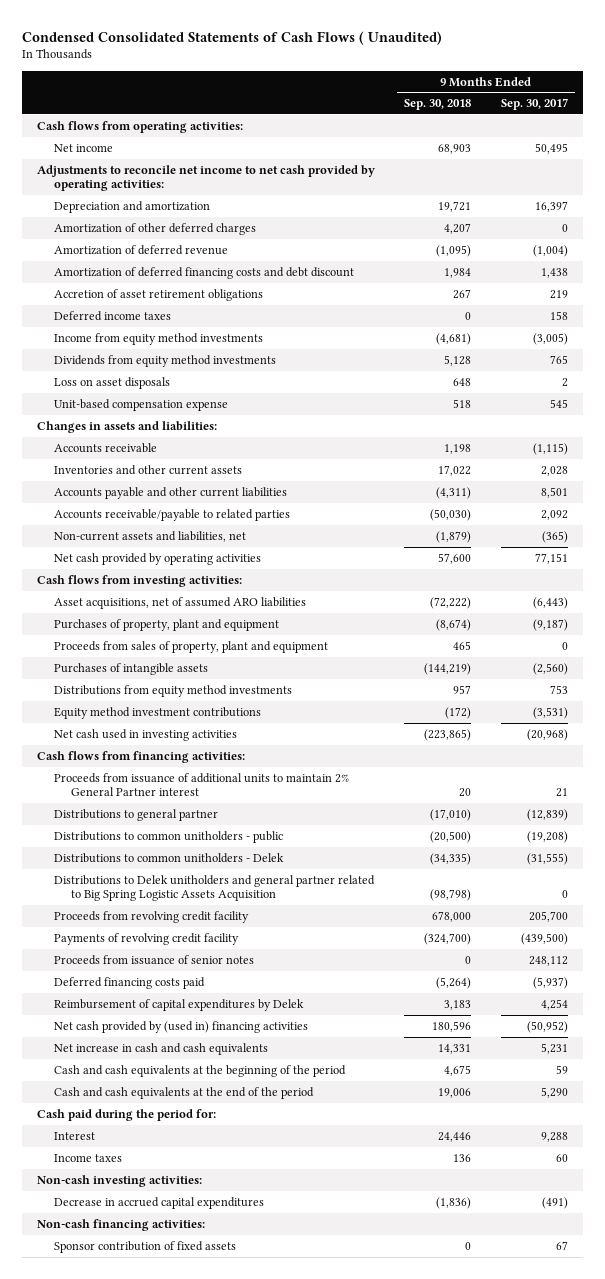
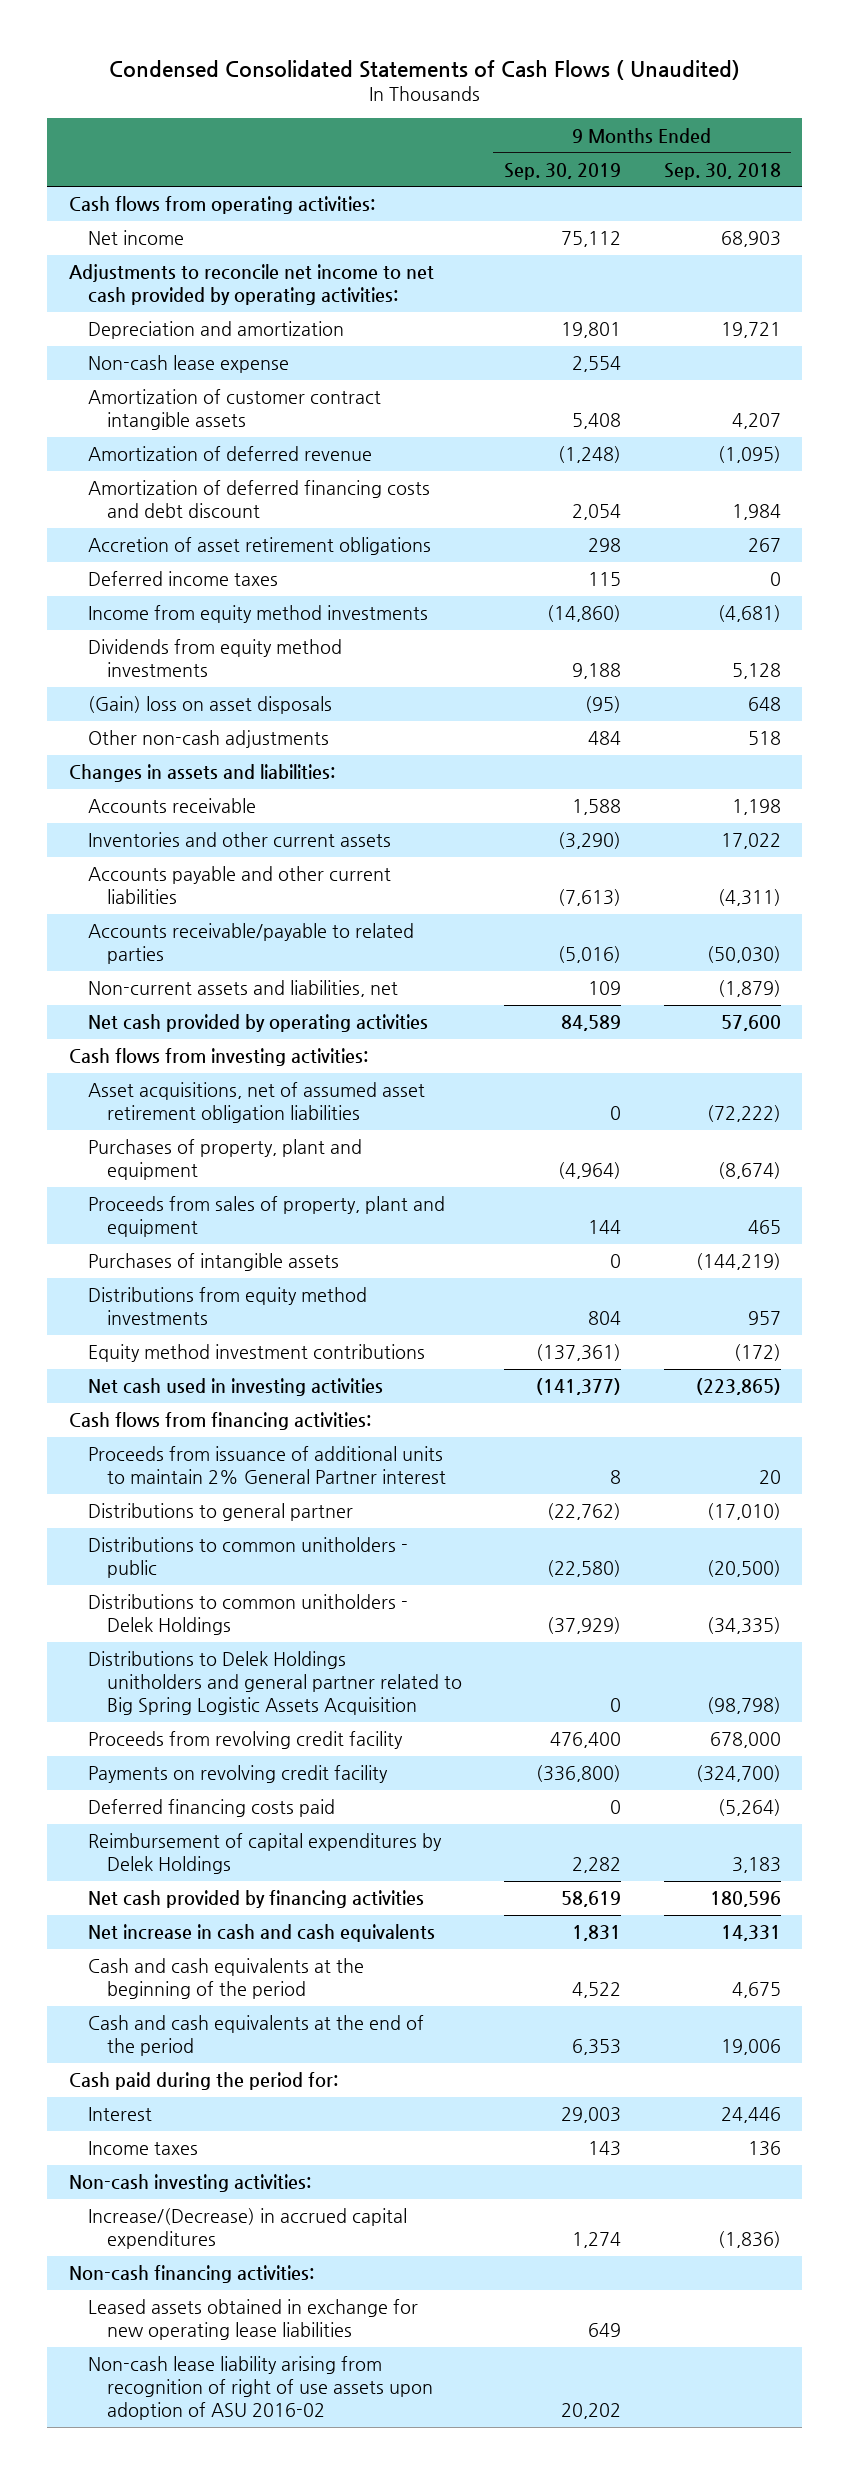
- | 9 Months Ended Sep. 30, 2018 | 9 Months Ended Sep. 30, 2017
+ | 9 Months Ended Sep. 30, 2019 | 9 Months Ended Sep. 30, 2018
- Amortization of other deferred charges | 4,207 | 0
+ Non-cash lease expense | 2,554 |
+ Amortization of customer contract intangible assets | 5,408 | 4,207
- Loss on asset disposals | 648 | 2
- Unit-based compensation expense | 518 | 545
+ (Gain) loss on asset disposals | (95) | 648
+ Other non-cash adjustments | 484 | 518
- Asset acquisitions, net of assumed ARO liabilities | (72,222) | (6,443)
+ Asset acquisitions, net of assumed asset retirement obligation liabilities | 0 | (72,222)
- Distributions to common unitholders - Delek | (34,335) | (31,555)
- Distributions to Delek unitholders and general partner related to Big Spring Logistic Assets Acquisition | (98,798) | 0
+ Distributions to common unitholders - Delek Holdings | (37,929) | (34,335)
+ Distributions to Delek Holdings unitholders and general partner related to Big Spring Logistic Assets Acquisition | 0 | (98,798)
- Payments of revolving credit facility | (324,700) | (439,500)
- Proceeds from issuance of senior notes | 0 | 248,112
+ Payments on revolving credit facility | (336,800) | (324,700)
- Reimbursement of capital expenditures by Delek | 3,183 | 4,254
- Net cash provided by (used in) financing activities | 180,596 | (50,952)
+ Reimbursement of capital expenditures by Delek Holdings | 2,282 | 3,183
+ Net cash provided by financing activities | 58,619 | 180,596
- Decrease in accrued capital expenditures | (1,836) | (491)
+ Increase/(Decrease) in accrued capital expenditures | 1,274 | (1,836)
- Sponsor contribution of fixed assets | 0 | 67
+ Leased assets obtained in exchange for new operating lease liabilities | 649 |
+ Non-cash lease liability arising from recognition of right of use assets upon adoption of ASU 2016-02 | 20,202 |

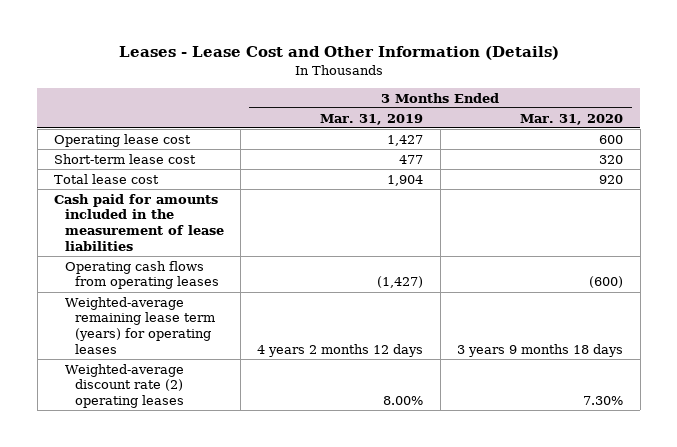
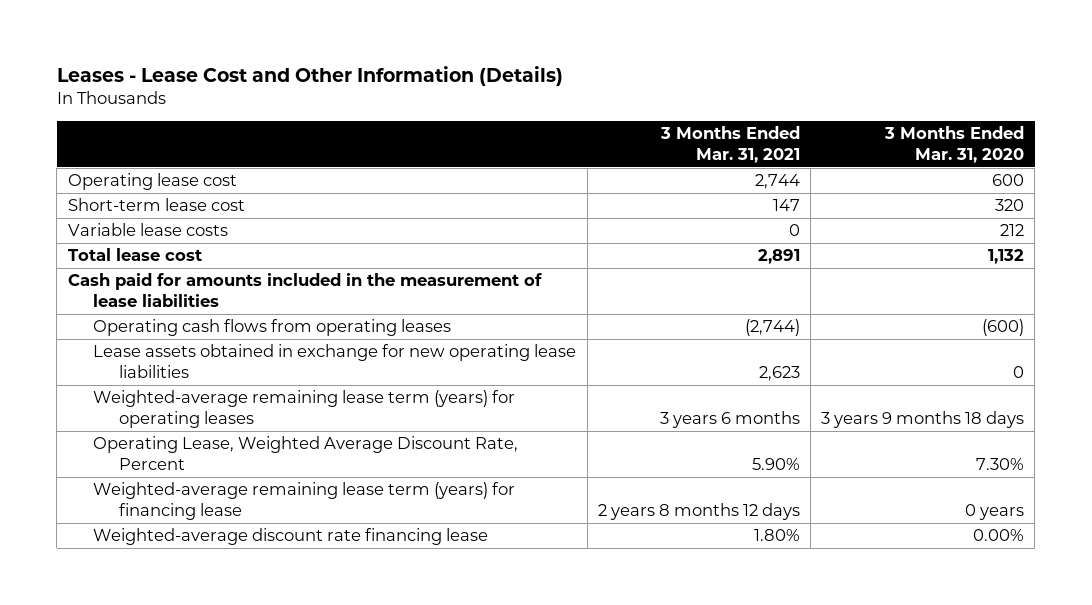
- | 3 Months Ended Mar. 31, 2019 | 3 Months Ended Mar. 31, 2020
+ | 3 Months Ended Mar. 31, 2021 | 3 Months Ended Mar. 31, 2020
- Total lease cost | 1,904 | 920
+ Variable lease costs | 0 | 212
+ Total lease cost | 2,891 | 1,132
+ Lease assets obtained in exchange for new operating lease liabilities | 2,623 | 0
- Weighted-average discount rate (2) operating leases | 8.00% | 7.30%
+ Operating Lease, Weighted Average Discount Rate, Percent | 5.90% | 7.30%
+ Weighted-average remaining lease term (years) for financing lease | 2 years 8 months 12 days | 0 years
+ Weighted-average discount rate financing lease | 1.80% | 0.00%

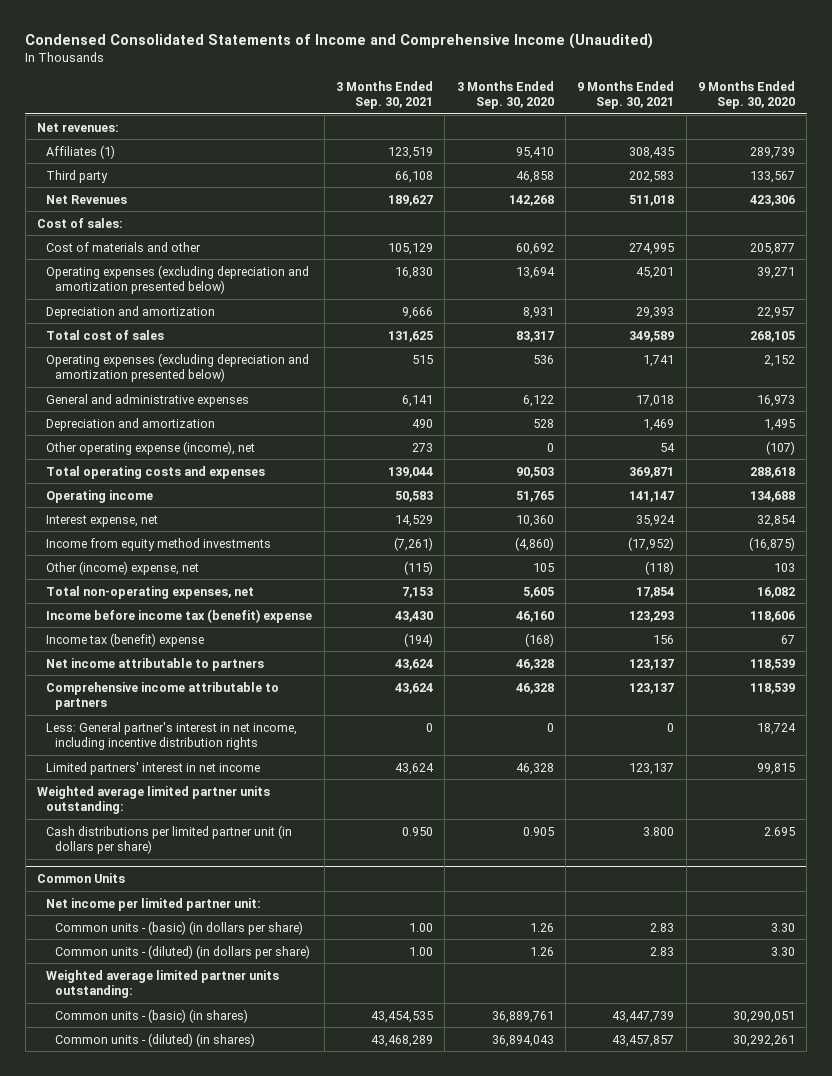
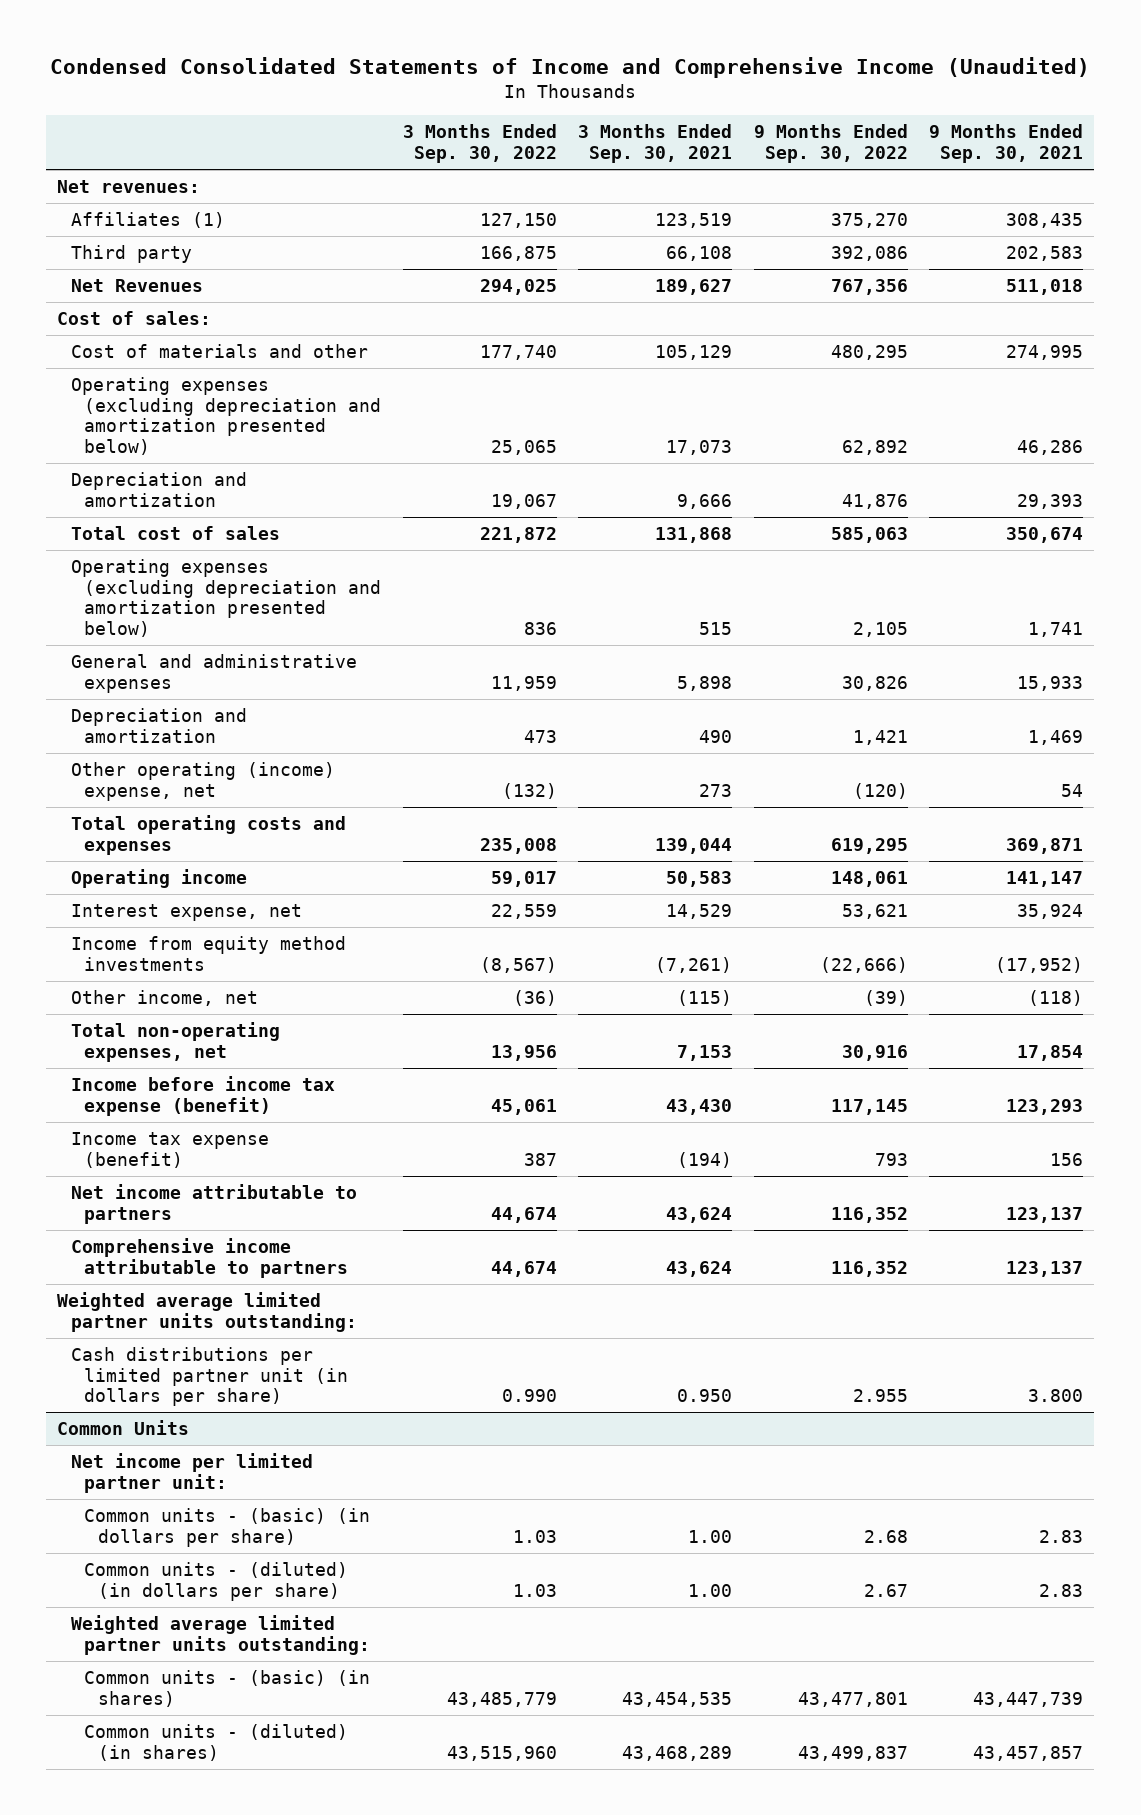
- | 3 Months Ended Sep. 30, 2021 | 3 Months Ended Sep. 30, 2020 | 9 Months Ended Sep. 30, 2021 | 9 Months Ended Sep. 30, 2020
+ | 3 Months Ended Sep. 30, 2022 | 3 Months Ended Sep. 30, 2021 | 9 Months Ended Sep. 30, 2022 | 9 Months Ended Sep. 30, 2021
- Operating expenses (excluding depreciation and amortization presented below) | 16,830 | 13,694 | 45,201 | 39,271
+ Operating expenses (excluding depreciation and amortization presented below) | 25,065 | 17,073 | 62,892 | 46,286
- Total cost of sales | 131,625 | 83,317 | 349,589 | 268,105
+ Total cost of sales | 221,872 | 131,868 | 585,063 | 350,674
- General and administrative expenses | 6,141 | 6,122 | 17,018 | 16,973
+ General and administrative expenses | 11,959 | 5,898 | 30,826 | 15,933
- Other operating expense (income), net | 273 | 0 | 54 | (107)
+ Other operating (income) expense, net | (132) | 273 | (120) | 54
- Other (income) expense, net | (115) | 105 | (118) | 103
+ Other income, net | (36) | (115) | (39) | (118)
- Income before income tax (benefit) expense | 43,430 | 46,160 | 123,293 | 118,606
- Income tax (benefit) expense | (194) | (168) | 156 | 67
+ Income before income tax expense (benefit) | 45,061 | 43,430 | 117,145 | 123,293
+ Income tax expense (benefit) | 387 | (194) | 793 | 156
- Less: General partner's interest in net income, including incentive distribution rights | 0 | 0 | 0 | 18,724
- Limited partners' interest in net income | 43,624 | 46,328 | 123,137 | 99,815

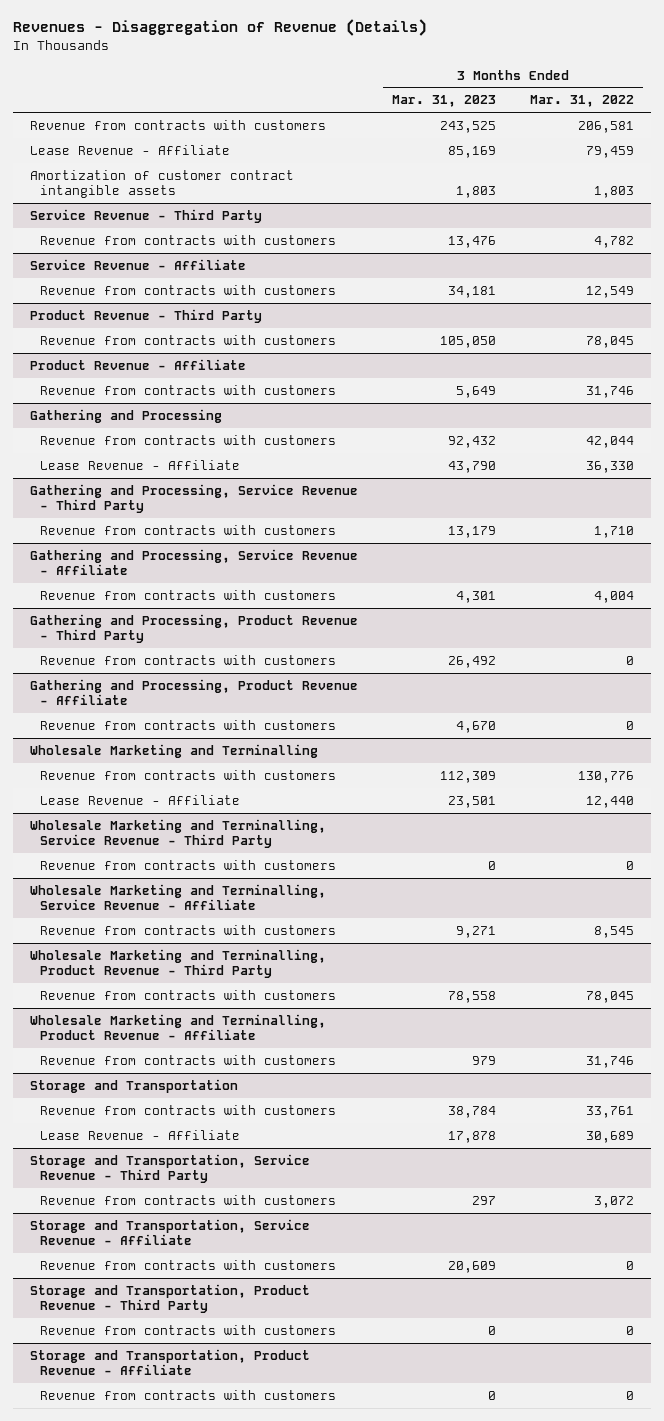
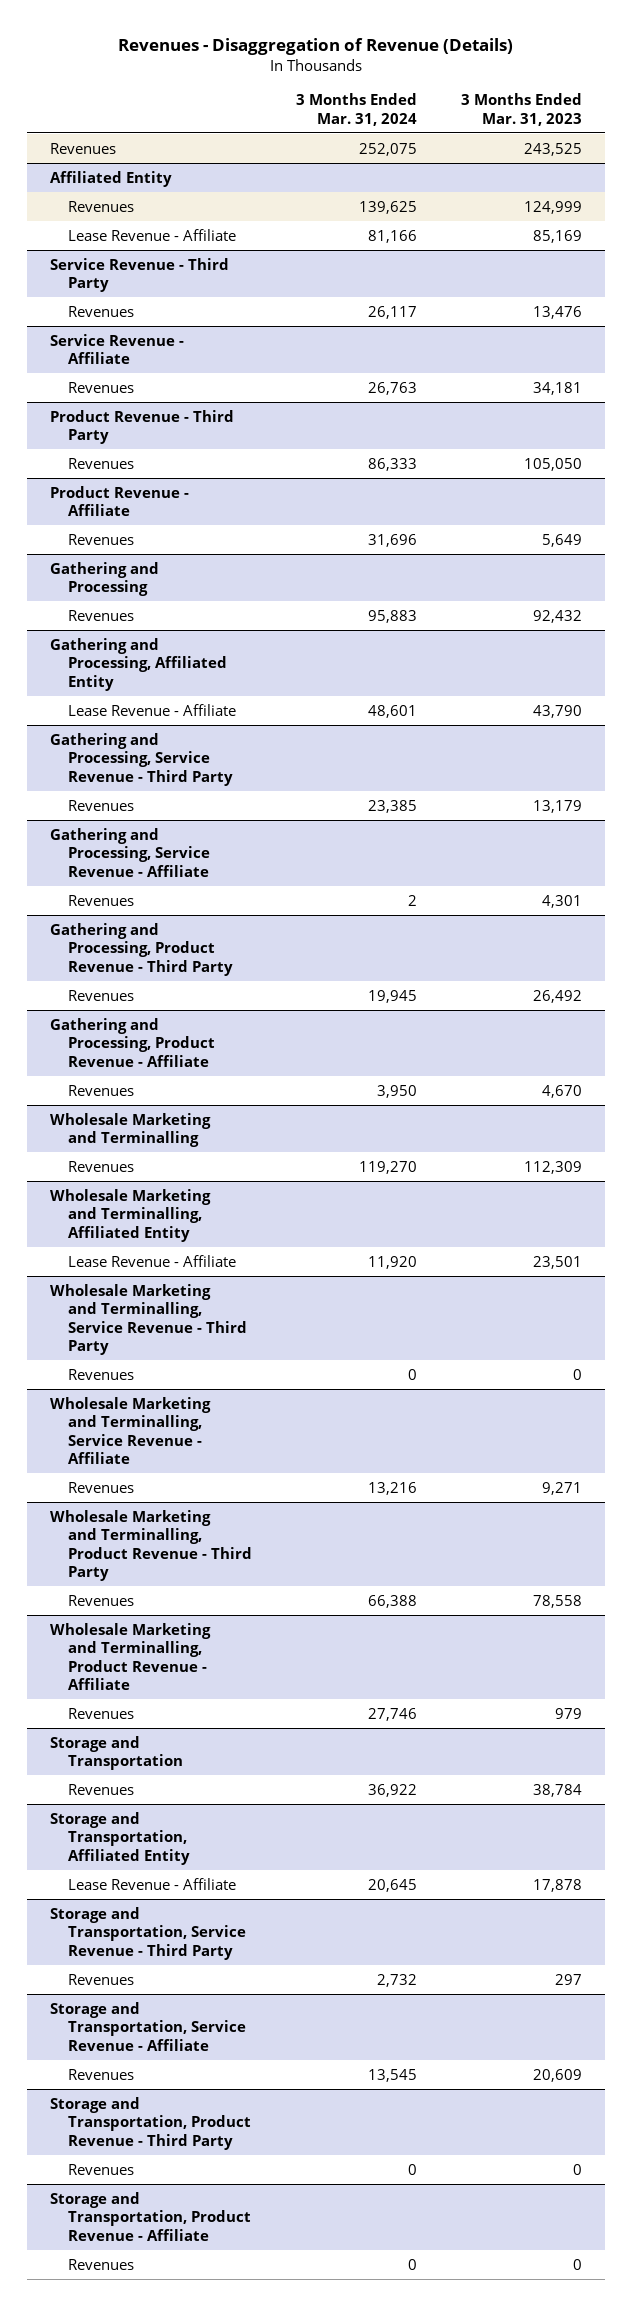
- | 3 Months Ended Mar. 31, 2023 | 3 Months Ended Mar. 31, 2022
+ | 3 Months Ended Mar. 31, 2024 | 3 Months Ended Mar. 31, 2023
- Revenue from contracts with customers | 243,525 | 206,581
+ Revenues | 252,075 | 243,525
+ Affiliated Entity
+ Revenues | 139,625 | 124,999
- Amortization of customer contract intangible assets | 1,803 | 1,803
@ Service Revenue - Third Party
- Revenue from contracts with customers | 13,476 | 4,782
+ Revenues | 26,117 | 13,476
@ Service Revenue - Affiliate
- Revenue from contracts with customers | 34,181 | 12,549
+ Revenues | 26,763 | 34,181
@ Product Revenue - Third Party
- Revenue from contracts with customers | 105,050 | 78,045
+ Revenues | 86,333 | 105,050
@ Product Revenue - Affiliate
- Revenue from contracts with customers | 5,649 | 31,746
+ Revenues | 31,696 | 5,649
@ Gathering and Processing
- Revenue from contracts with customers | 92,432 | 42,044
+ Revenues | 95,883 | 92,432
+ Gathering and Processing, Affiliated Entity
@ Gathering and Processing, Service Revenue - Third Party
- Revenue from contracts with customers | 13,179 | 1,710
+ Revenues | 23,385 | 13,179
@ Gathering and Processing, Service Revenue - Affiliate
- Revenue from contracts with customers | 4,301 | 4,004
+ Revenues | 2 | 4,301
@ Gathering and Processing, Product Revenue - Third Party
- Revenue from contracts with customers | 26,492 | 0
+ Revenues | 19,945 | 26,492
@ Gathering and Processing, Product Revenue - Affiliate
- Revenue from contracts with customers | 4,670 | 0
+ Revenues | 3,950 | 4,670
@ Wholesale Marketing and Terminalling
- Revenue from contracts with customers | 112,309 | 130,776
+ Revenues | 119,270 | 112,309
+ Wholesale Marketing and Terminalling, Affiliated Entity
@ Wholesale Marketing and Terminalling, Service Revenue - Third Party
- Revenue from contracts with customers | 0 | 0
+ Revenues | 0 | 0
@ Wholesale Marketing and Terminalling, Service Revenue - Affiliate
- Revenue from contracts with customers | 9,271 | 8,545
+ Revenues | 13,216 | 9,271
@ Wholesale Marketing and Terminalling, Product Revenue - Third Party
- Revenue from contracts with customers | 78,558 | 78,045
+ Revenues | 66,388 | 78,558
@ Wholesale Marketing and Terminalling, Product Revenue - Affiliate
- Revenue from contracts with customers | 979 | 31,746
+ Revenues | 27,746 | 979
@ Storage and Transportation
- Revenue from contracts with customers | 38,784 | 33,761
+ Revenues | 36,922 | 38,784
+ Storage and Transportation, Affiliated Entity
@ Storage and Transportation, Service Revenue - Third Party
- Revenue from contracts with customers | 297 | 3,072
+ Revenues | 2,732 | 297
@ Storage and Transportation, Service Revenue - Affiliate
- Revenue from contracts with customers | 20,609 | 0
+ Revenues | 13,545 | 20,609
@ Storage and Transportation, Product Revenue - Third Party
- Revenue from contracts with customers | 0 | 0
+ Revenues | 0 | 0
@ Storage and Transportation, Product Revenue - Affiliate
- Revenue from contracts with customers | 0 | 0
+ Revenues | 0 | 0

